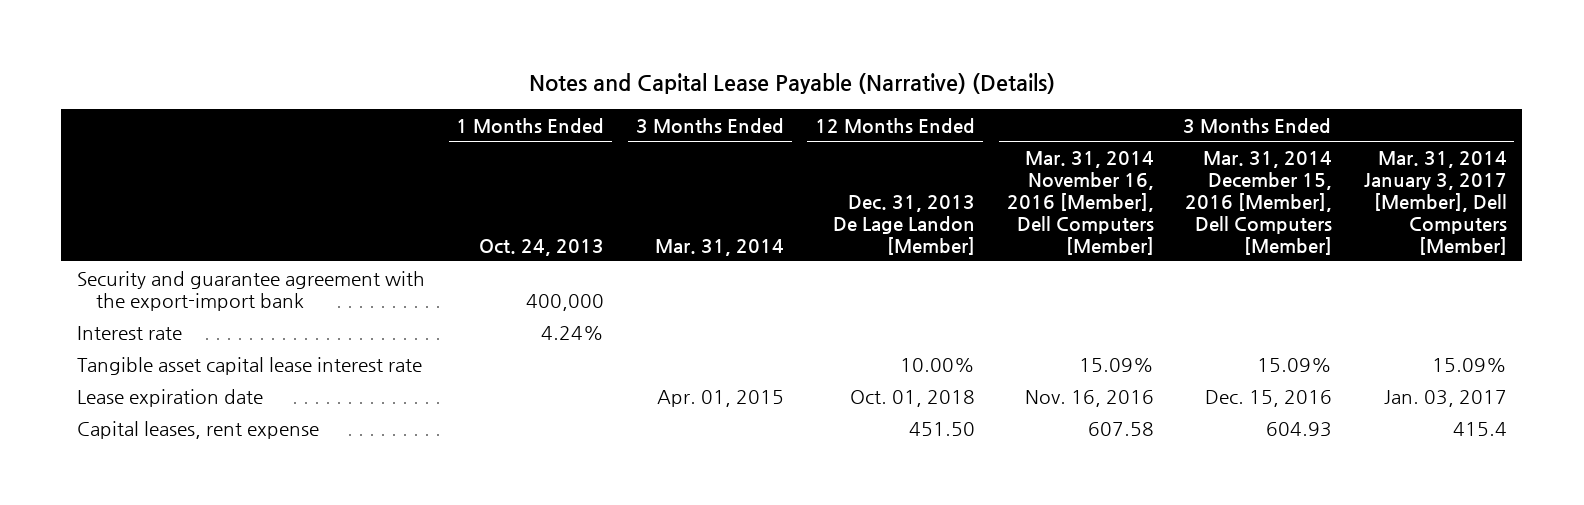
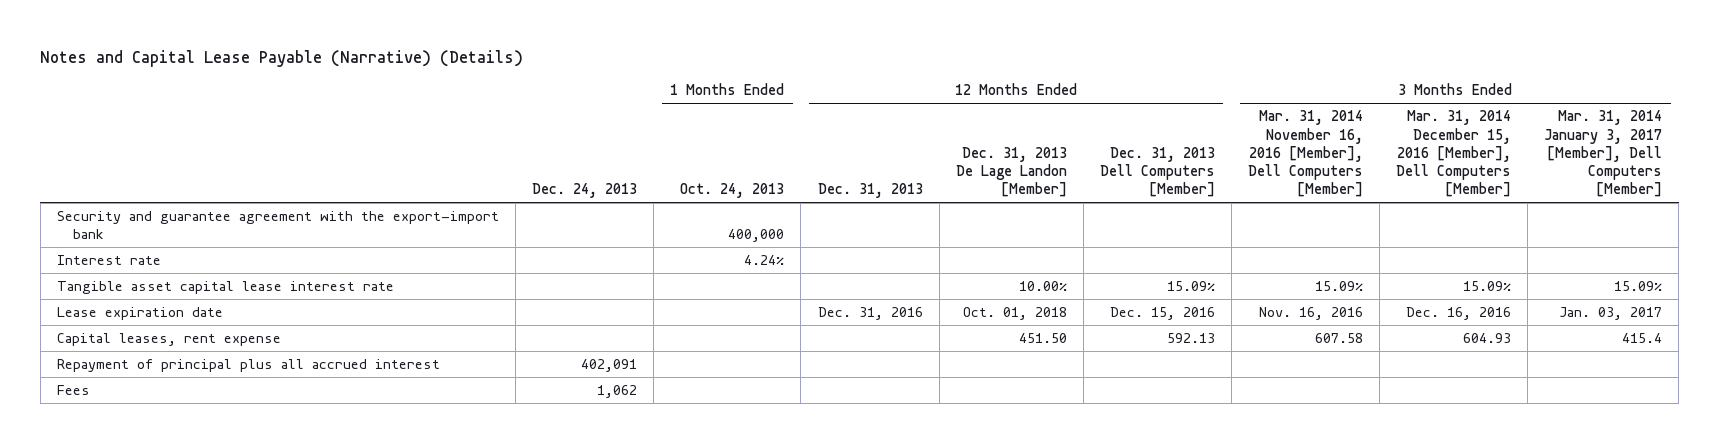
- | 1 Months Ended Oct. 24, 2013 | 3 Months Ended Mar. 31, 2014 | 12 Months Ended Dec. 31, 2013 De Lage Landon [Member] | 3 Months Ended Mar. 31, 2014 November 16, 2016 [Member], Dell Computers [Member] | 3 Months Ended Mar. 31, 2014 December 15, 2016 [Member], Dell Computers [Member] | 3 Months Ended Mar. 31, 2014 January 3, 2017 [Member], Dell Computers [Member]
+ | Dec. 24, 2013 | 1 Months Ended Oct. 24, 2013 | 12 Months Ended Dec. 31, 2013 | 12 Months Ended Dec. 31, 2013 De Lage Landon [Member] | 12 Months Ended Dec. 31, 2013 Dell Computers [Member] | 3 Months Ended Mar. 31, 2014 November 16, 2016 [Member], Dell Computers [Member] | 3 Months Ended Mar. 31, 2014 December 15, 2016 [Member], Dell Computers [Member] | 3 Months Ended Mar. 31, 2014 January 3, 2017 [Member], Dell Computers [Member]
- Lease expiration date | | Apr. 01, 2015 | Oct. 01, 2018 | Nov. 16, 2016 | Dec. 15, 2016 | Jan. 03, 2017
+ Lease expiration date | | | Dec. 31, 2016 | Oct. 01, 2018 | Dec. 15, 2016 | Nov. 16, 2016 | Dec. 16, 2016 | Jan. 03, 2017
+ Repayment of principal plus all accrued interest | 402,091 | | | | | | |
+ Fees | 1,062 | | | | | | |

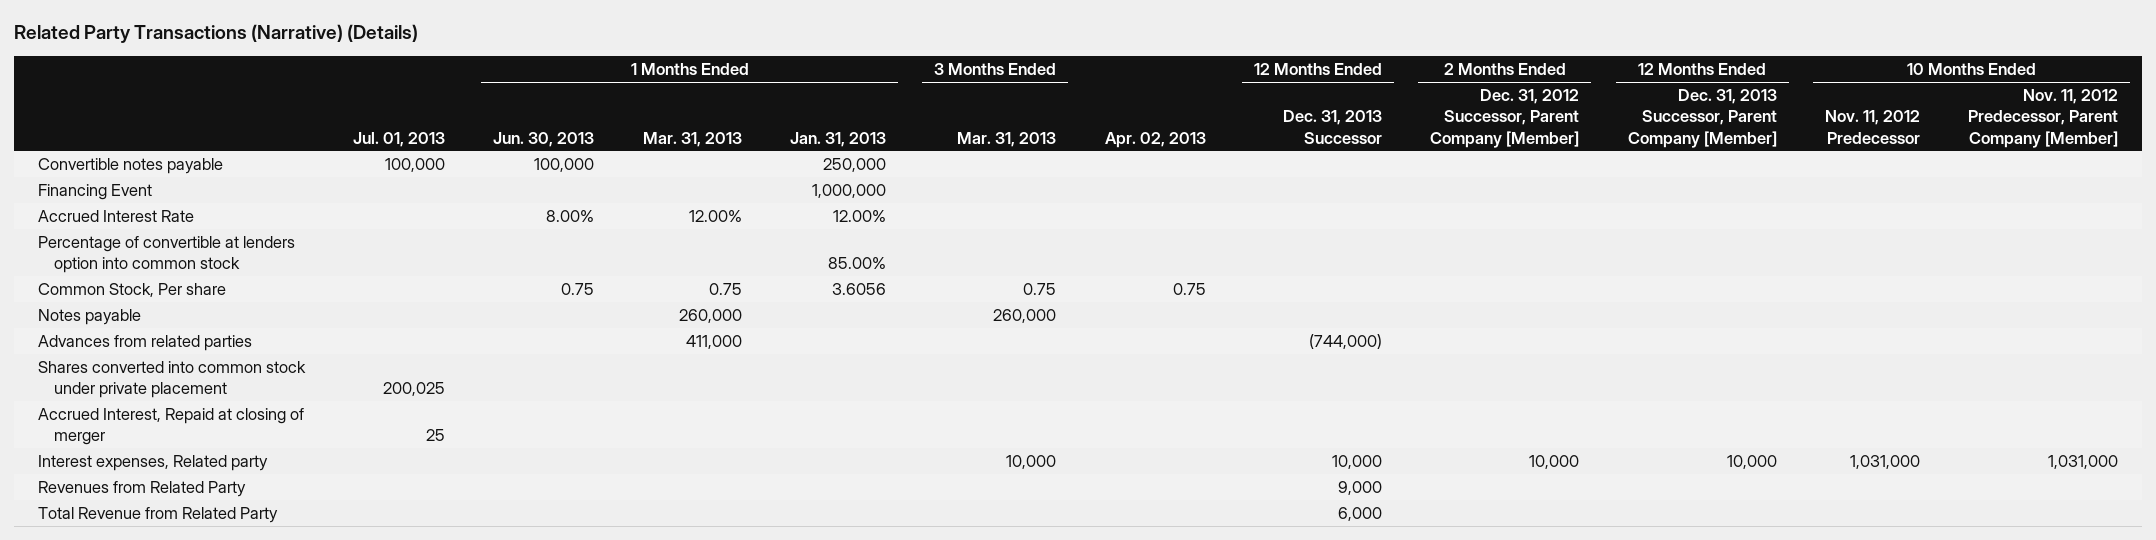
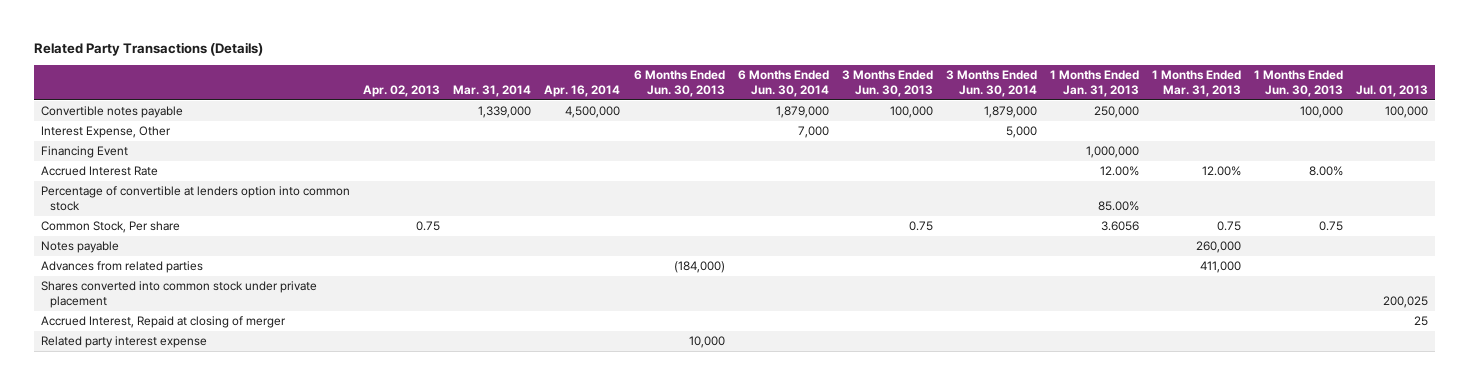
- Related Party Transactions (Narrative) (Details)
+ Related Party Transactions (Details)
- | Jul. 01, 2013 | 1 Months Ended Jun. 30, 2013 | 1 Months Ended Mar. 31, 2013 | 1 Months Ended Jan. 31, 2013 | 3 Months Ended Mar. 31, 2013 | Apr. 02, 2013 | 12 Months Ended Dec. 31, 2013 Successor | 2 Months Ended Dec. 31, 2012 Successor, Parent Company [Member] | 12 Months Ended Dec. 31, 2013 Successor, Parent Company [Member] | 10 Months Ended Nov. 11, 2012 Predecessor | 10 Months Ended Nov. 11, 2012 Predecessor, Parent Company [Member]
+ | Apr. 02, 2013 | Mar. 31, 2014 | Apr. 16, 2014 | 6 Months Ended Jun. 30, 2013 | 6 Months Ended Jun. 30, 2014 | 3 Months Ended Jun. 30, 2013 | 3 Months Ended Jun. 30, 2014 | 1 Months Ended Jan. 31, 2013 | 1 Months Ended Mar. 31, 2013 | 1 Months Ended Jun. 30, 2013 | Jul. 01, 2013
+ Interest Expense, Other | | | | | 7,000 | | 5,000 | | | |
- Interest expenses, Related party | | | | | 10,000 | | 10,000 | 10,000 | 10,000 | 1,031,000 | 1,031,000
- Revenues from Related Party | | | | | | | 9,000 | | | |
- Total Revenue from Related Party | | | | | | | 6,000 | | | |
+ Related party interest expense | | | | 10,000 | | | | | | |

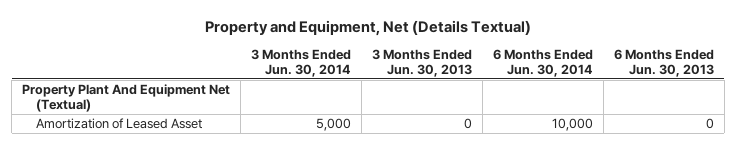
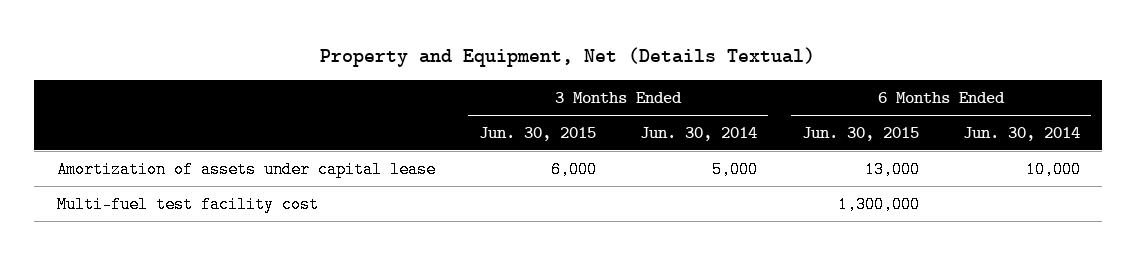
- | 3 Months Ended Jun. 30, 2014 | 3 Months Ended Jun. 30, 2013 | 6 Months Ended Jun. 30, 2014 | 6 Months Ended Jun. 30, 2013
+ | 3 Months Ended Jun. 30, 2015 | 3 Months Ended Jun. 30, 2014 | 6 Months Ended Jun. 30, 2015 | 6 Months Ended Jun. 30, 2014
- Property Plant And Equipment Net (Textual)
- Amortization of Leased Asset | 5,000 | 0 | 10,000 | 0
+ Amortization of assets under capital lease | 6,000 | 5,000 | 13,000 | 10,000
+ Multi-fuel test facility cost | | | 1,300,000 |

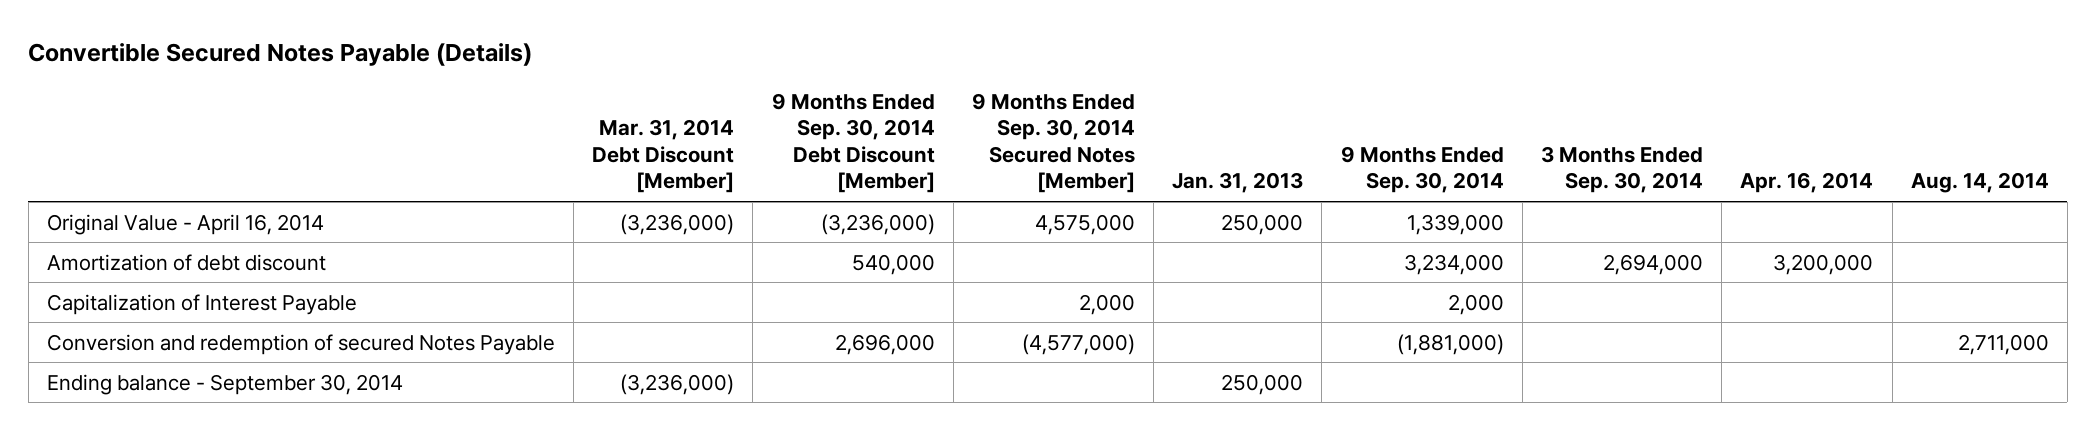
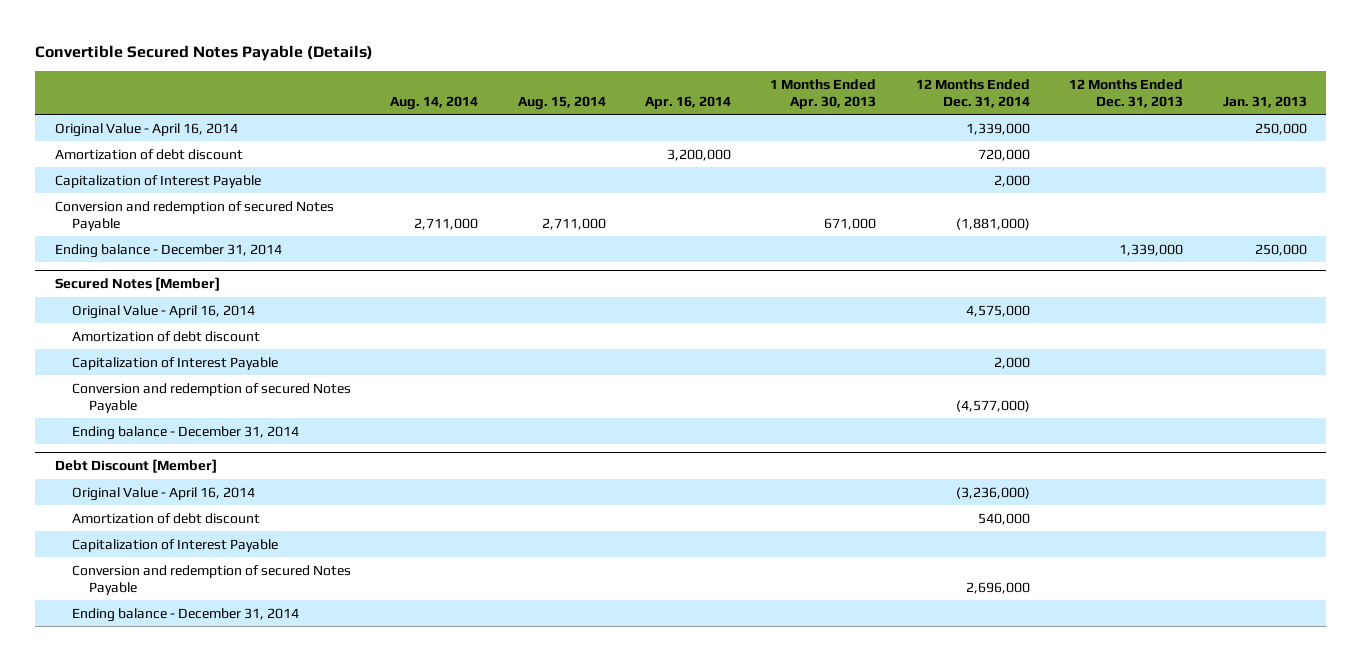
- | Mar. 31, 2014 Debt Discount [Member] | 9 Months Ended Sep. 30, 2014 Debt Discount [Member] | 9 Months Ended Sep. 30, 2014 Secured Notes [Member] | Jan. 31, 2013 | 9 Months Ended Sep. 30, 2014 | 3 Months Ended Sep. 30, 2014 | Apr. 16, 2014 | Aug. 14, 2014
+ | Aug. 14, 2014 | Aug. 15, 2014 | Apr. 16, 2014 | 1 Months Ended Apr. 30, 2013 | 12 Months Ended Dec. 31, 2014 | 12 Months Ended Dec. 31, 2013 | Jan. 31, 2013
- Ending balance - September 30, 2014 | (3,236,000) | | | 250,000 | | | |
+ Ending balance - December 31, 2014 | | | | | | 1,339,000 | 250,000
+ Secured Notes [Member]
+ Original Value - April 16, 2014 | | | | | 4,575,000 | |
+ Amortization of debt discount
+ Capitalization of Interest Payable | | | | | 2,000 | |
+ Conversion and redemption of secured Notes Payable | | | | | (4,577,000) | |
+ Ending balance - December 31, 2014
+ Debt Discount [Member]
+ Original Value - April 16, 2014 | | | | | (3,236,000) | |
+ Amortization of debt discount | | | | | 540,000 | |
+ Capitalization of Interest Payable
+ Conversion and redemption of secured Notes Payable | | | | | 2,696,000 | |
+ Ending balance - December 31, 2014

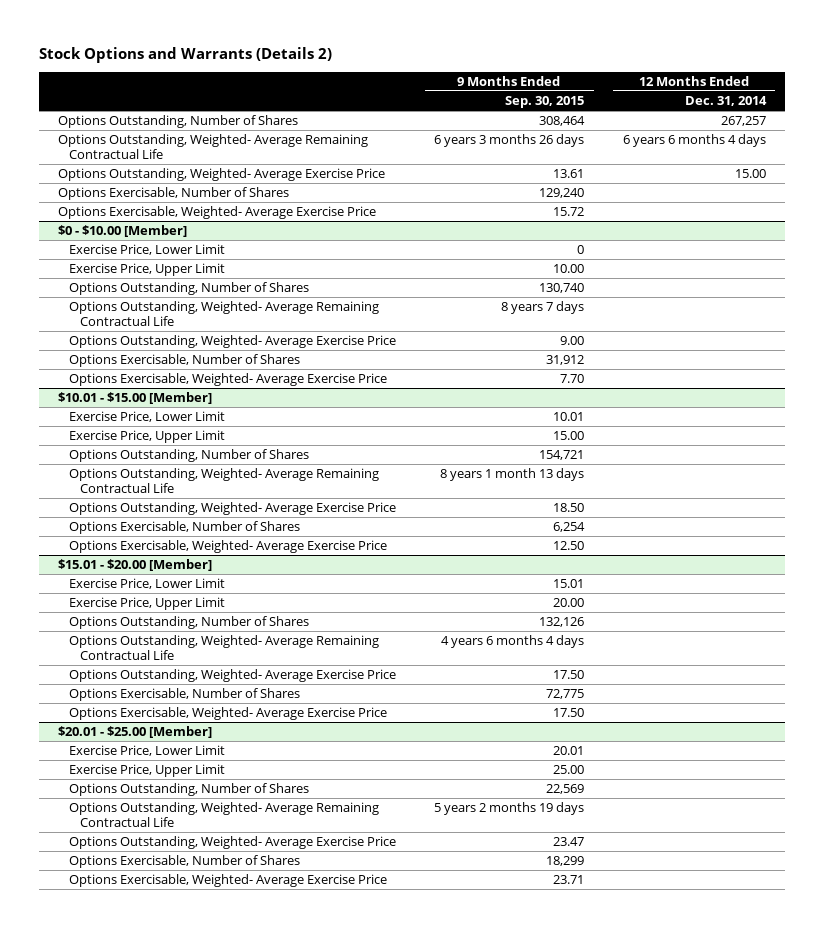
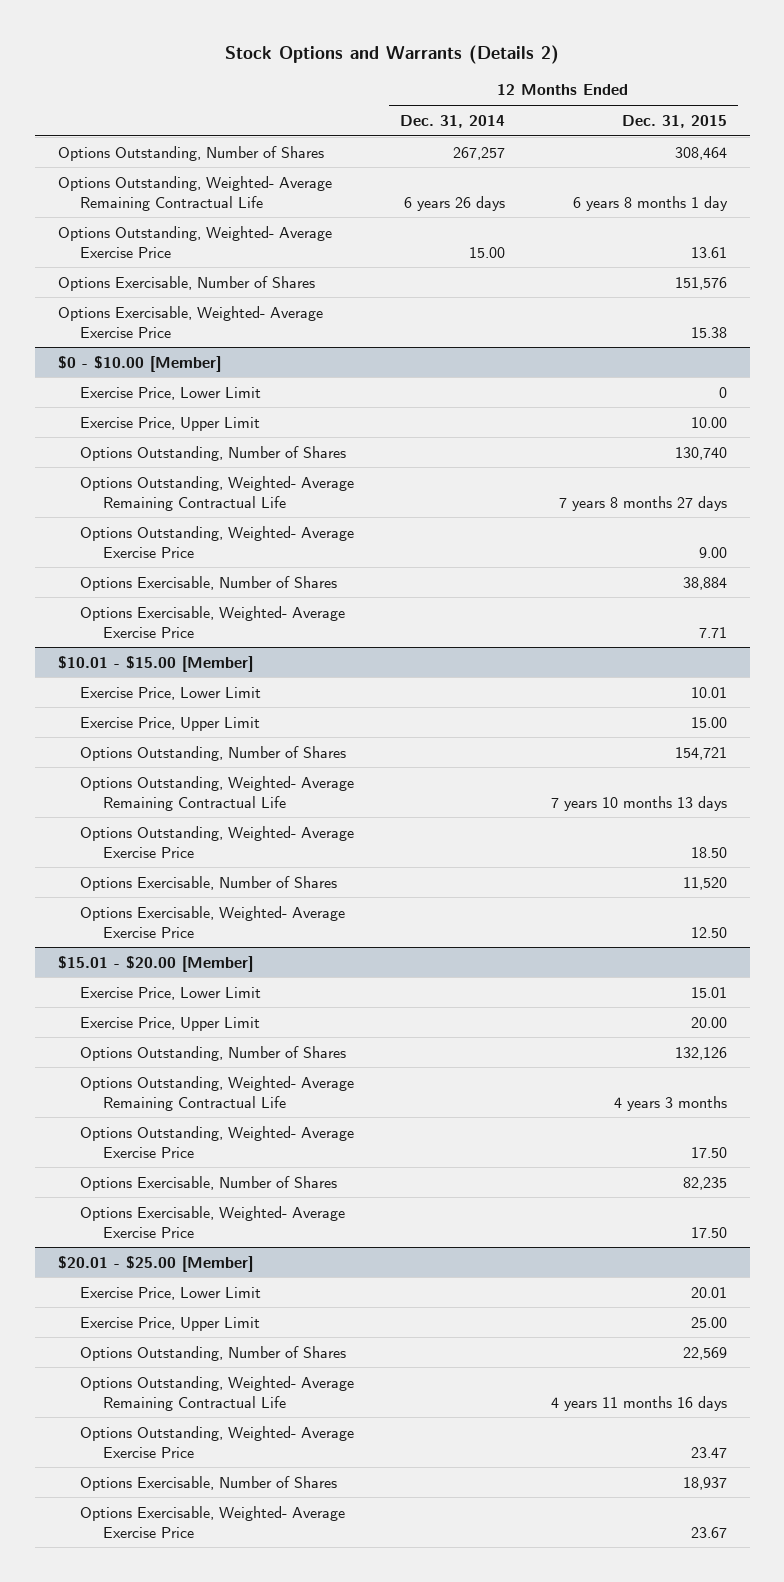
- | 9 Months Ended Sep. 30, 2015 | 12 Months Ended Dec. 31, 2014
+ | 12 Months Ended Dec. 31, 2014 | 12 Months Ended Dec. 31, 2015
- Options Outstanding, Weighted- Average Remaining Contractual Life | 6 years 3 months 26 days | 6 years 6 months 4 days
+ Options Outstanding, Weighted- Average Remaining Contractual Life | 6 years 26 days | 6 years 8 months 1 day

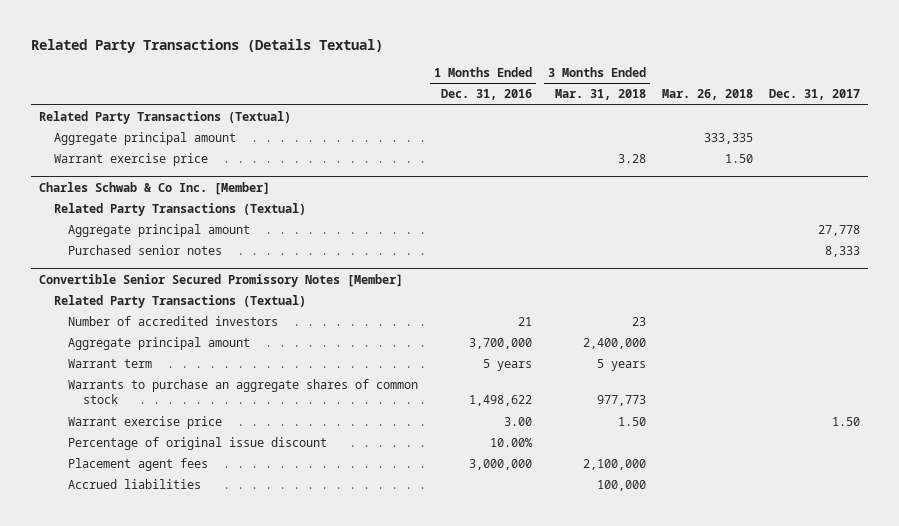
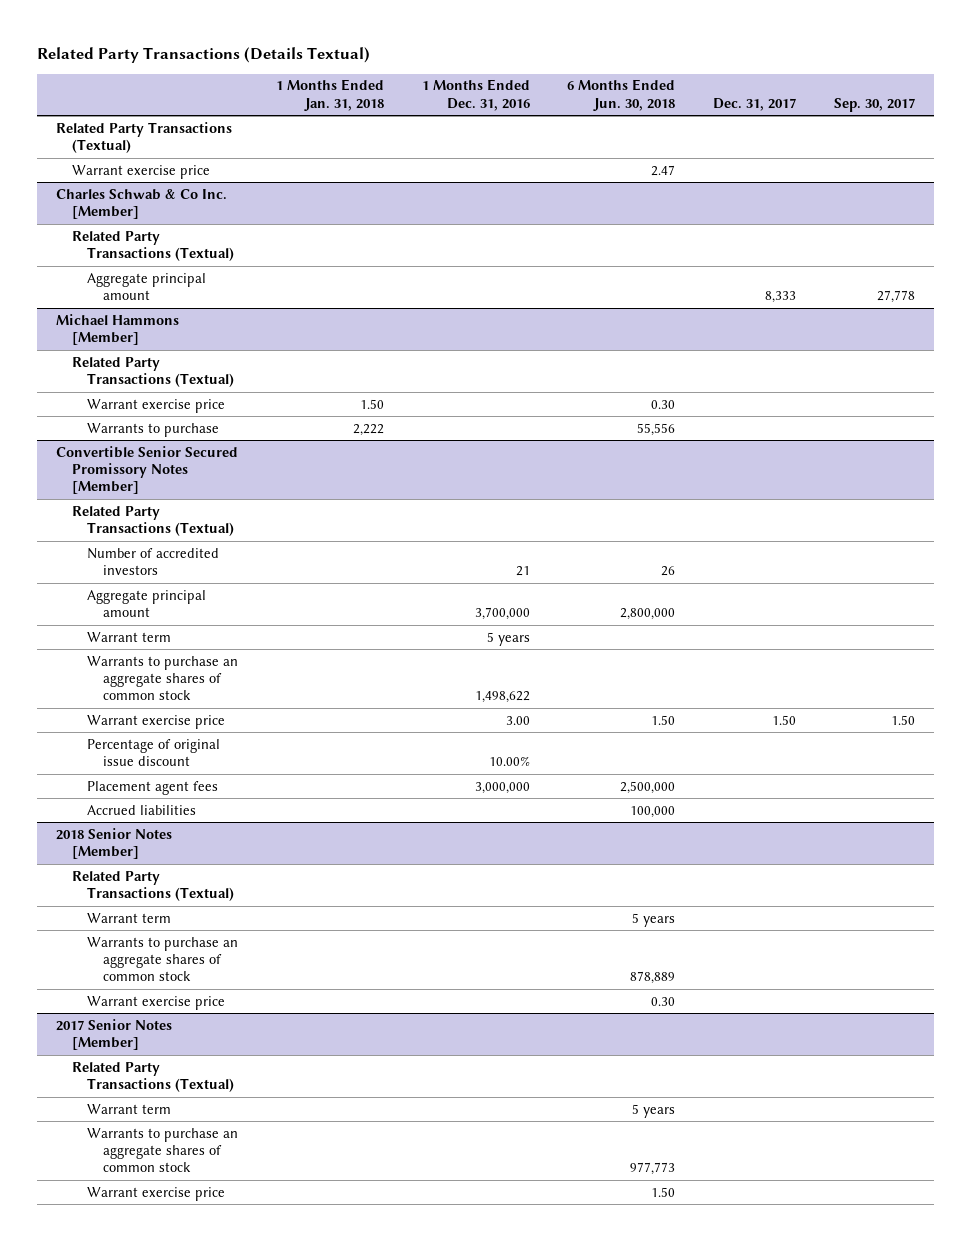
- | 1 Months Ended Dec. 31, 2016 | 3 Months Ended Mar. 31, 2018 | Mar. 26, 2018 | Dec. 31, 2017
+ | 1 Months Ended Jan. 31, 2018 | 1 Months Ended Dec. 31, 2016 | 6 Months Ended Jun. 30, 2018 | Dec. 31, 2017 | Sep. 30, 2017
- Aggregate principal amount | | | 333,335 |
@ Charles Schwab & Co Inc. [Member]
- Aggregate principal amount | | | | 27,778
- Purchased senior notes | | | | 8,333
+ Aggregate principal amount | | | | 8,333 | 27,778
+ Michael Hammons [Member]
+ Related Party Transactions (Textual)
+ Warrant exercise price | 1.50 | | 0.30 | |
+ Warrants to purchase | 2,222 | | 55,556 | |
+ 2018 Senior Notes [Member]
+ Related Party Transactions (Textual)
+ Warrant term | | | 5 years | |
+ Warrants to purchase an aggregate shares of common stock | | | 878,889 | |
+ Warrant exercise price | | | 0.30 | |
+ 2017 Senior Notes [Member]
+ Related Party Transactions (Textual)
+ Warrant term | | | 5 years | |
+ Warrants to purchase an aggregate shares of common stock | | | 977,773 | |
+ Warrant exercise price | | | 1.50 | |

